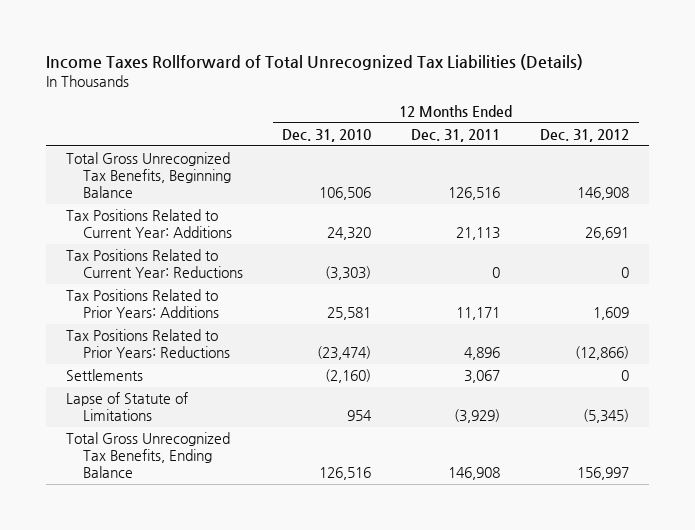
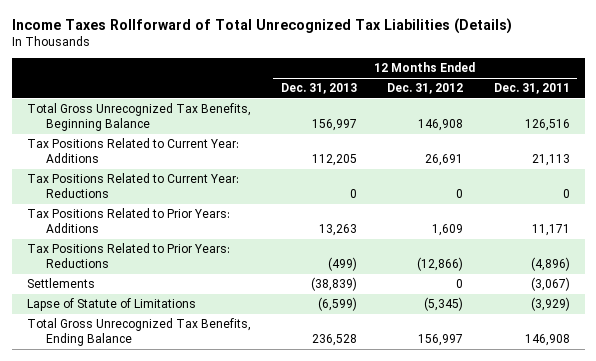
- | 12 Months Ended Dec. 31, 2010 | 12 Months Ended Dec. 31, 2011 | 12 Months Ended Dec. 31, 2012
+ | 12 Months Ended Dec. 31, 2013 | 12 Months Ended Dec. 31, 2012 | 12 Months Ended Dec. 31, 2011
- Tax Positions Related to Prior Years: Reductions | (23,474) | 4,896 | (12,866)
- Settlements | (2,160) | 3,067 | 0
+ Tax Positions Related to Prior Years: Reductions | (499) | (12,866) | (4,896)
+ Settlements | (38,839) | 0 | (3,067)

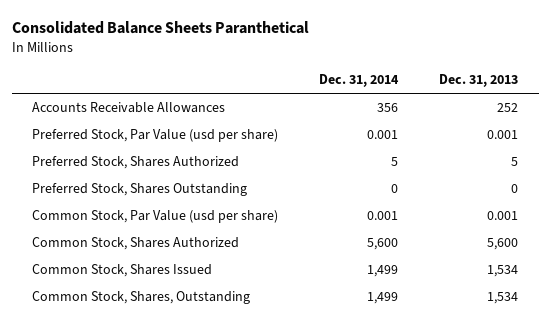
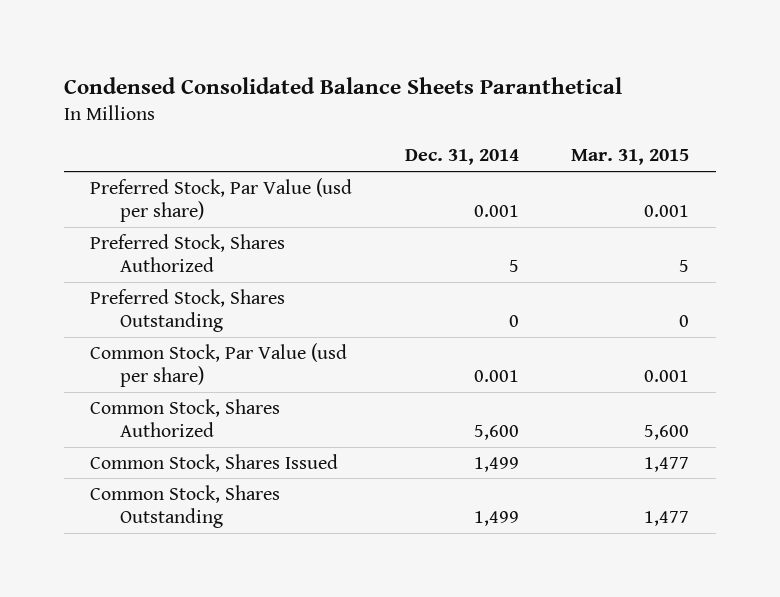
- Consolidated Balance Sheets Paranthetical
+ Condensed Consolidated Balance Sheets Paranthetical
- | Dec. 31, 2014 | Dec. 31, 2013
+ | Dec. 31, 2014 | Mar. 31, 2015
- Accounts Receivable Allowances | 356 | 252
- Common Stock, Shares, Outstanding | 1,499 | 1,534
+ Common Stock, Shares Outstanding | 1,499 | 1,477

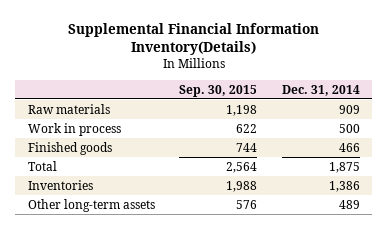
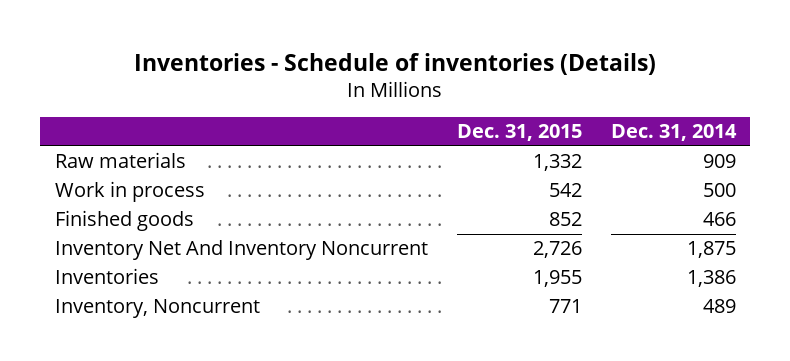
- Supplemental Financial Information Inventory(Details)
+ Inventories - Schedule of inventories (Details)
- | Sep. 30, 2015 | Dec. 31, 2014
+ | Dec. 31, 2015 | Dec. 31, 2014
- Total | 2,564 | 1,875
+ Inventory Net And Inventory Noncurrent | 2,726 | 1,875
- Other long-term assets | 576 | 489
+ Inventory, Noncurrent | 771 | 489

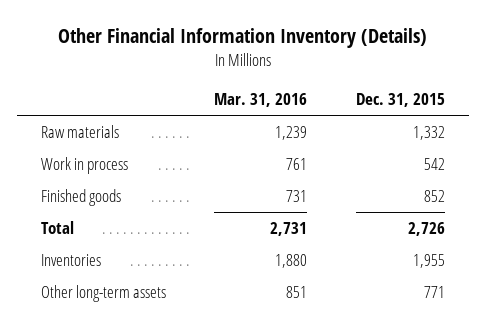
- Inventories - Schedule of inventories (Details)
+ Other Financial Information Inventory (Details)
- | Dec. 31, 2015 | Dec. 31, 2014
+ | Mar. 31, 2016 | Dec. 31, 2015
- Inventory Net And Inventory Noncurrent | 2,726 | 1,875
+ Total | 2,731 | 2,726
- Inventory, Noncurrent | 771 | 489
+ Other long-term assets | 851 | 771

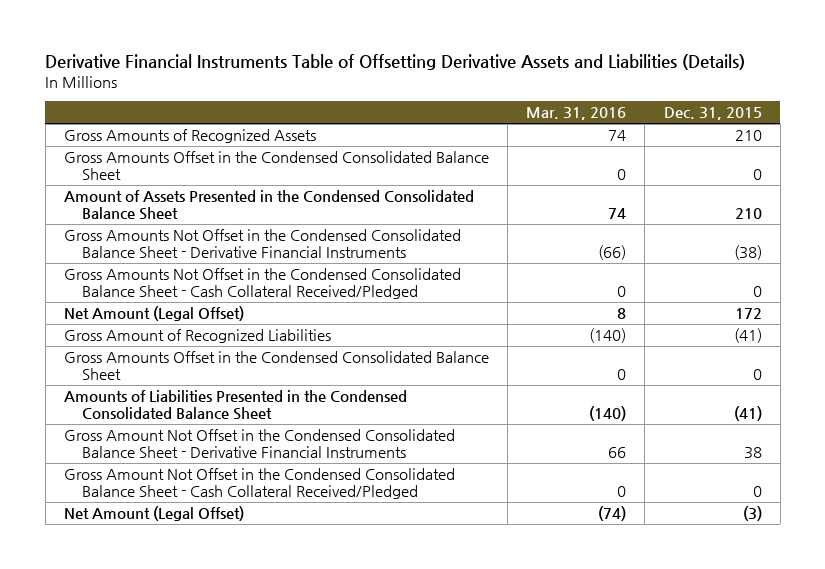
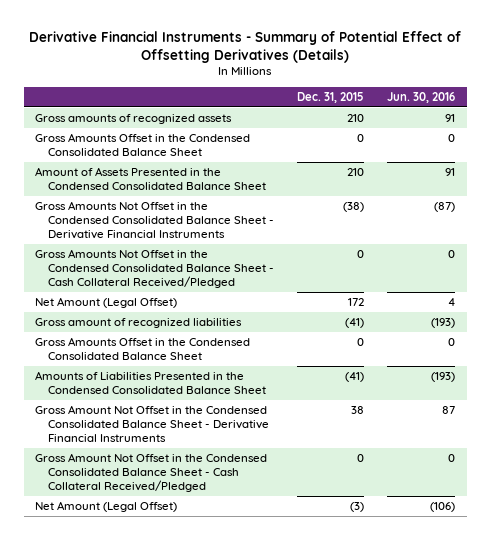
- Derivative Financial Instruments Table of Offsetting Derivative Assets and Liabilities (Details)
+ Derivative Financial Instruments - Summary of Potential Effect of Offsetting Derivatives (Details)
- | Mar. 31, 2016 | Dec. 31, 2015
+ | Dec. 31, 2015 | Jun. 30, 2016
- Gross Amounts of Recognized Assets | 74 | 210
+ Gross amounts of recognized assets | 210 | 91
- Gross Amount of Recognized Liabilities | (140) | (41)
+ Gross amount of recognized liabilities | (41) | (193)

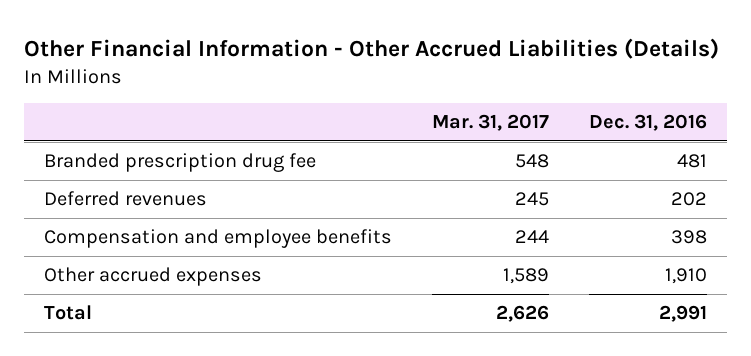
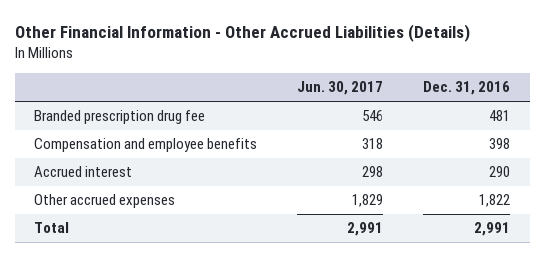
- | Mar. 31, 2017 | Dec. 31, 2016
+ | Jun. 30, 2017 | Dec. 31, 2016
- Deferred revenues | 245 | 202
- Other accrued expenses | 1,589 | 1,910
+ Accrued interest | 298 | 290
+ Other accrued expenses | 1,829 | 1,822

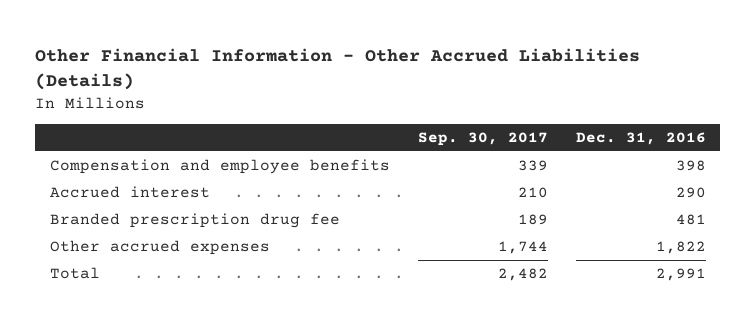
- | Jun. 30, 2017 | Dec. 31, 2016
+ | Sep. 30, 2017 | Dec. 31, 2016
moved down: Branded prescription drug fee | 189 | 481

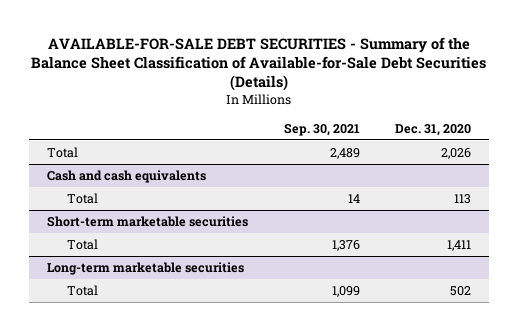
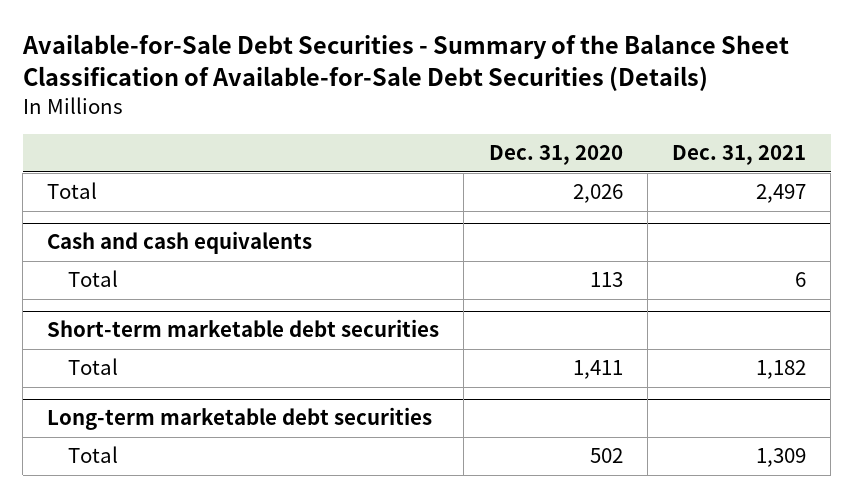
- AVAILABLE-FOR-SALE DEBT SECURITIES - Summary of the Balance Sheet Classification of Available-for-Sale Debt Securities (Details)
+ Available-for-Sale Debt Securities - Summary of the Balance Sheet Classification of Available-for-Sale Debt Securities (Details)
- | Sep. 30, 2021 | Dec. 31, 2020
+ | Dec. 31, 2020 | Dec. 31, 2021
- Short-term marketable securities
+ Short-term marketable debt securities
- Long-term marketable securities
+ Long-term marketable debt securities

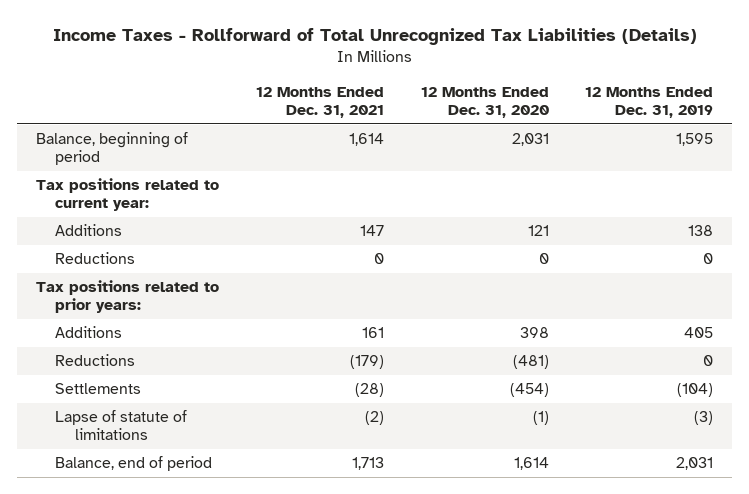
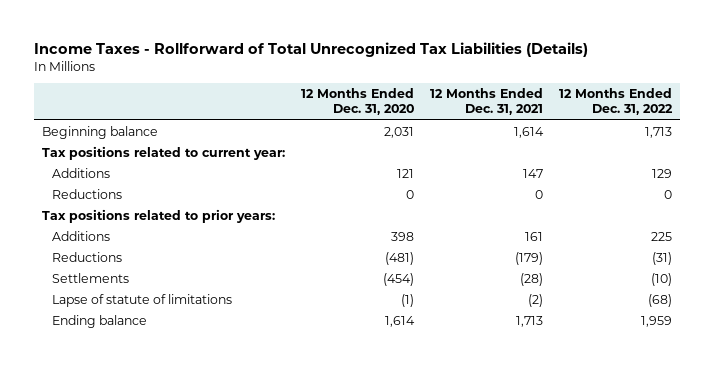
- | 12 Months Ended Dec. 31, 2021 | 12 Months Ended Dec. 31, 2020 | 12 Months Ended Dec. 31, 2019
+ | 12 Months Ended Dec. 31, 2020 | 12 Months Ended Dec. 31, 2021 | 12 Months Ended Dec. 31, 2022
- Balance, beginning of period | 1,614 | 2,031 | 1,595
+ Beginning balance | 2,031 | 1,614 | 1,713
- Balance, end of period | 1,713 | 1,614 | 2,031
+ Ending balance | 1,614 | 1,713 | 1,959

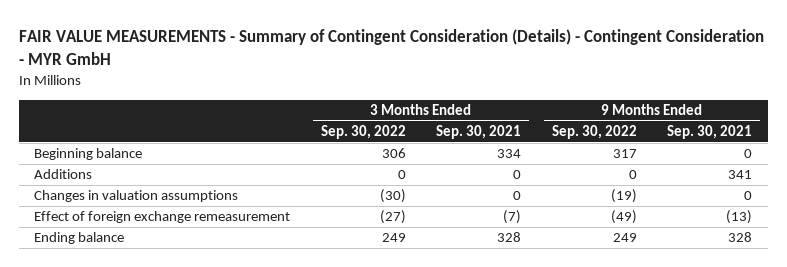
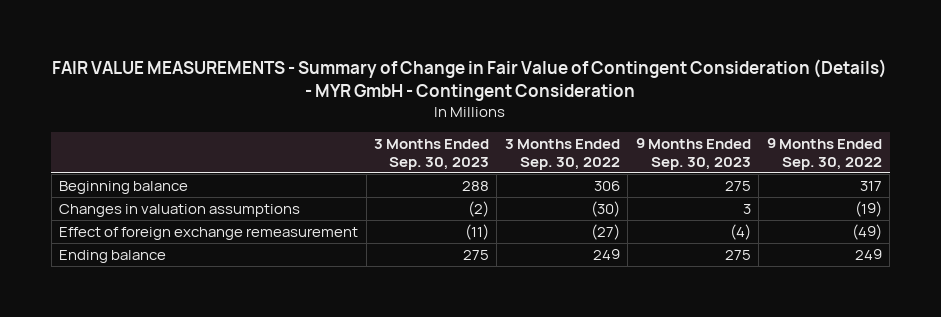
- FAIR VALUE MEASUREMENTS - Summary of Contingent Consideration (Details) - Contingent Consideration - MYR GmbH
+ FAIR VALUE MEASUREMENTS - Summary of Change in Fair Value of Contingent Consideration (Details) - MYR GmbH - Contingent Consideration
- | 3 Months Ended Sep. 30, 2022 | 3 Months Ended Sep. 30, 2021 | 9 Months Ended Sep. 30, 2022 | 9 Months Ended Sep. 30, 2021
+ | 3 Months Ended Sep. 30, 2023 | 3 Months Ended Sep. 30, 2022 | 9 Months Ended Sep. 30, 2023 | 9 Months Ended Sep. 30, 2022
- Additions | 0 | 0 | 0 | 341

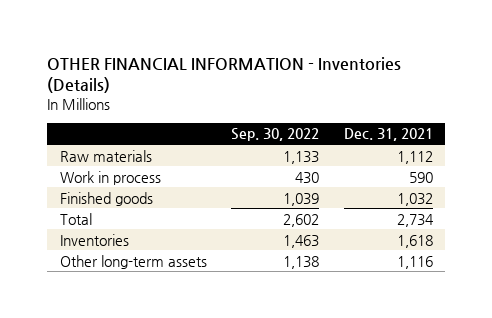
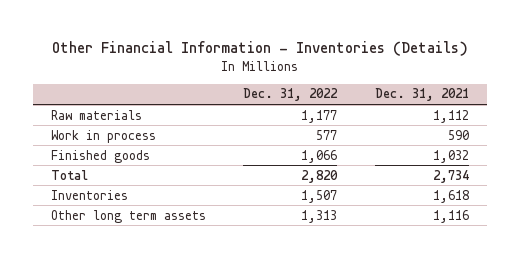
- OTHER FINANCIAL INFORMATION - Inventories (Details)
+ Other Financial Information - Inventories (Details)
- | Sep. 30, 2022 | Dec. 31, 2021
+ | Dec. 31, 2022 | Dec. 31, 2021
- Other long-term assets | 1,138 | 1,116
+ Other long term assets | 1,313 | 1,116

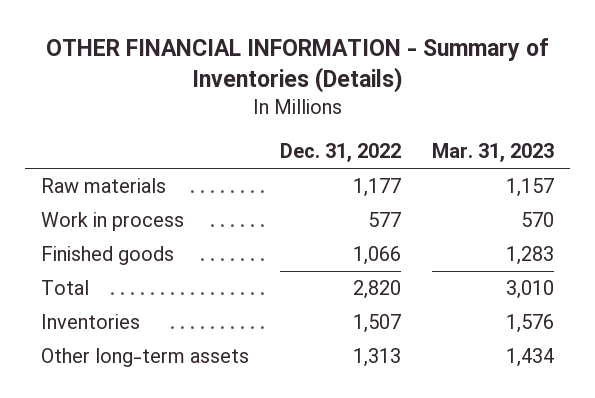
- Other Financial Information - Inventories (Details)
+ OTHER FINANCIAL INFORMATION - Summary of Inventories (Details)
- | Dec. 31, 2022 | Dec. 31, 2021
+ | Dec. 31, 2022 | Mar. 31, 2023
- Other long term assets | 1,313 | 1,116
+ Other long-term assets | 1,313 | 1,434

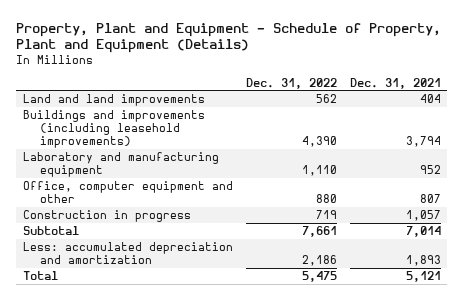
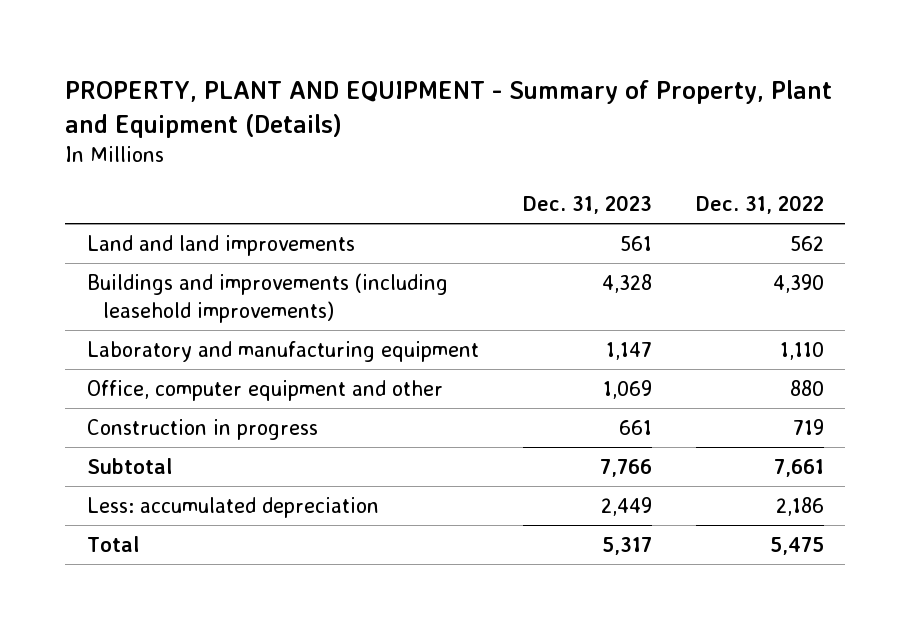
- Property, Plant and Equipment - Schedule of Property, Plant and Equipment (Details)
+ PROPERTY, PLANT AND EQUIPMENT - Summary of Property, Plant and Equipment (Details)
- | Dec. 31, 2022 | Dec. 31, 2021
+ | Dec. 31, 2023 | Dec. 31, 2022
- Less: accumulated depreciation and amortization | 2,186 | 1,893
+ Less: accumulated depreciation | 2,449 | 2,186

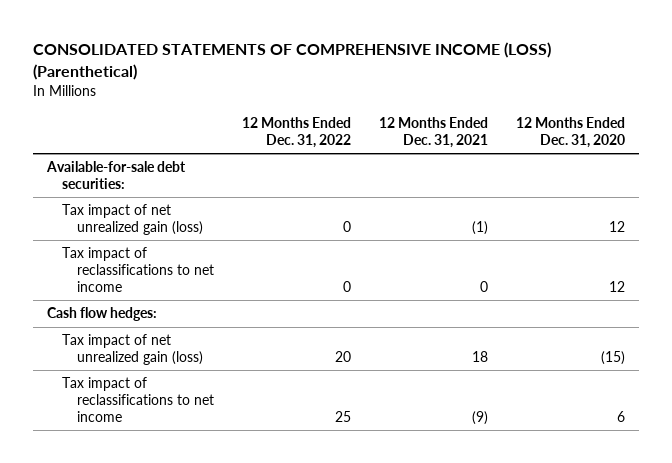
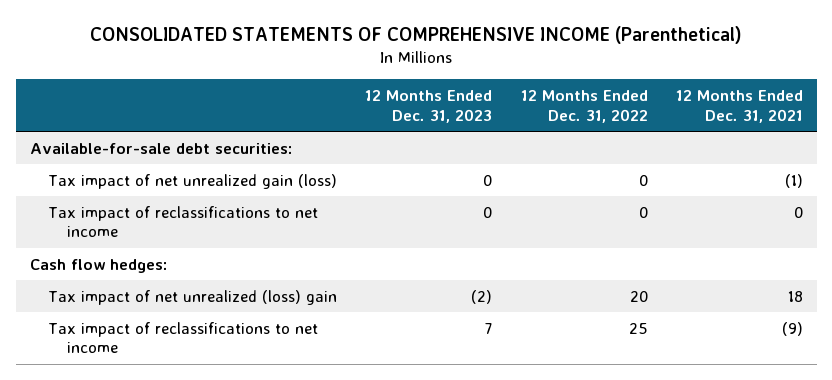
- CONSOLIDATED STATEMENTS OF COMPREHENSIVE INCOME (LOSS) (Parenthetical)
+ CONSOLIDATED STATEMENTS OF COMPREHENSIVE INCOME (Parenthetical)
- | 12 Months Ended Dec. 31, 2022 | 12 Months Ended Dec. 31, 2021 | 12 Months Ended Dec. 31, 2020
+ | 12 Months Ended Dec. 31, 2023 | 12 Months Ended Dec. 31, 2022 | 12 Months Ended Dec. 31, 2021
- Tax impact of net unrealized gain (loss) | 20 | 18 | (15)
+ Tax impact of net unrealized (loss) gain | (2) | 20 | 18

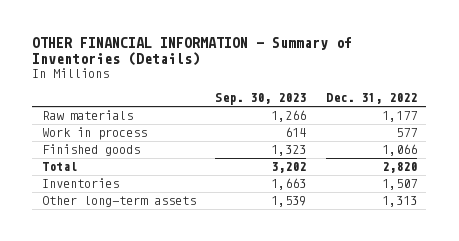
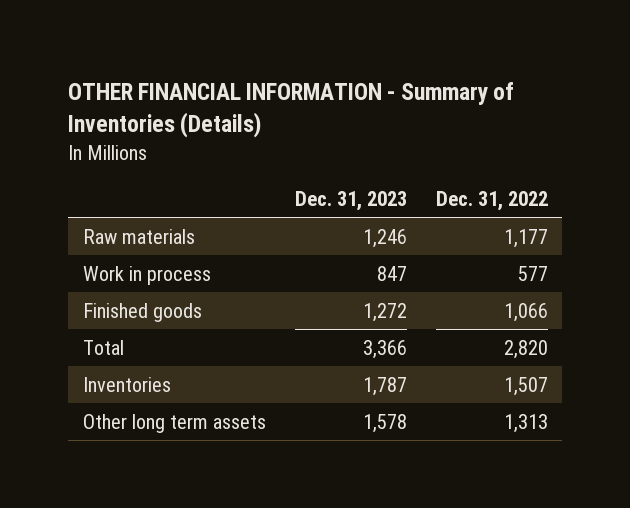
- | Sep. 30, 2023 | Dec. 31, 2022
+ | Dec. 31, 2023 | Dec. 31, 2022
- Other long-term assets | 1,539 | 1,313
+ Other long term assets | 1,578 | 1,313

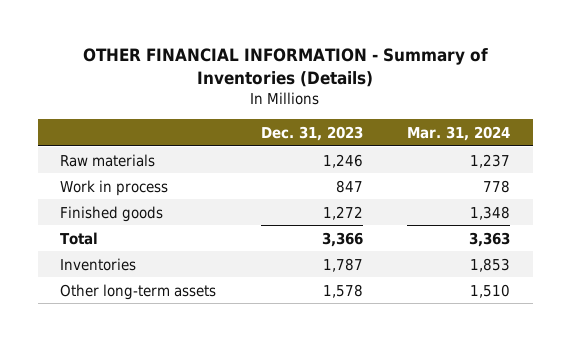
- | Dec. 31, 2023 | Dec. 31, 2022
+ | Dec. 31, 2023 | Mar. 31, 2024
- Other long term assets | 1,578 | 1,313
+ Other long-term assets | 1,578 | 1,510

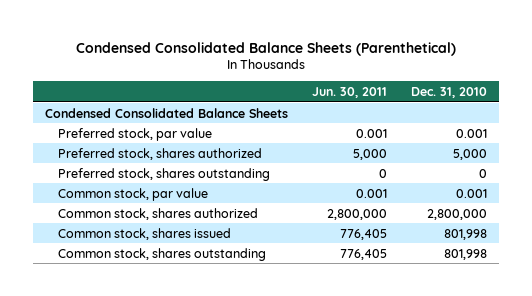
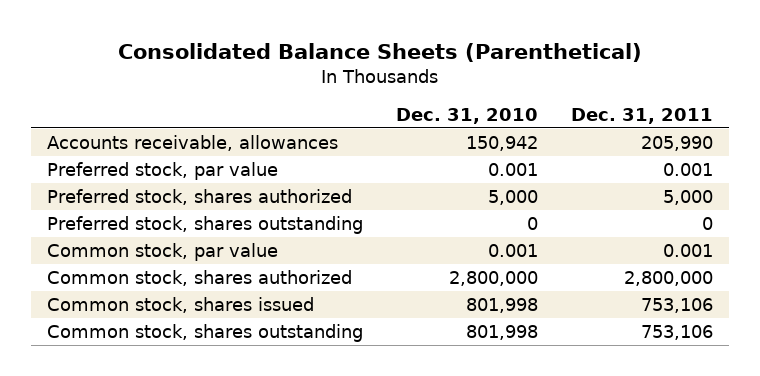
- Condensed Consolidated Balance Sheets (Parenthetical)
+ Consolidated Balance Sheets (Parenthetical)
- | Jun. 30, 2011 | Dec. 31, 2010
+ | Dec. 31, 2010 | Dec. 31, 2011
- Condensed Consolidated Balance Sheets
+ Accounts receivable, allowances | 150,942 | 205,990

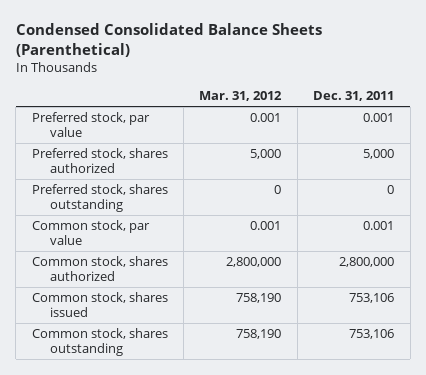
- Consolidated Balance Sheets (Parenthetical)
+ Condensed Consolidated Balance Sheets (Parenthetical)
- | Dec. 31, 2010 | Dec. 31, 2011
+ | Mar. 31, 2012 | Dec. 31, 2011
- Accounts receivable, allowances | 150,942 | 205,990

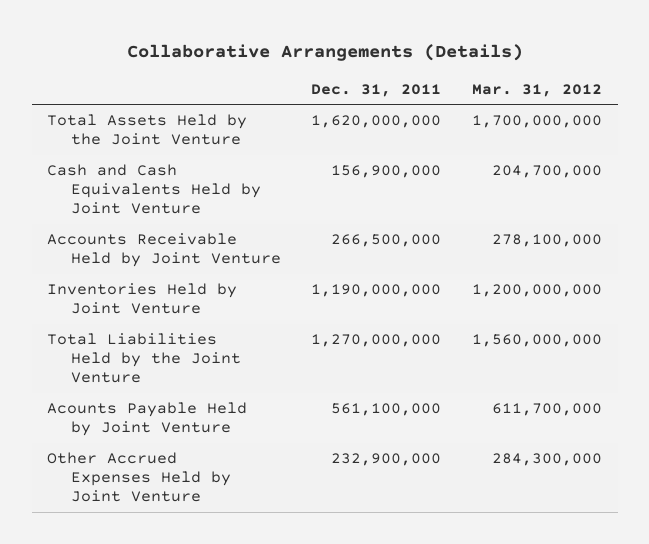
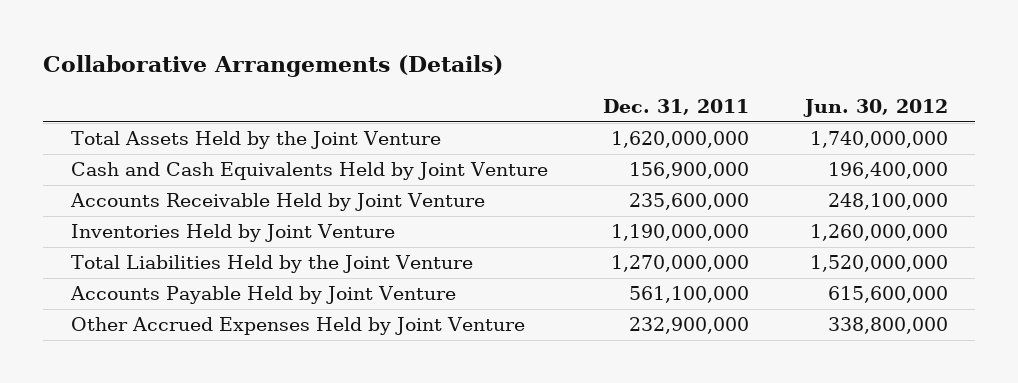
- | Dec. 31, 2011 | Mar. 31, 2012
+ | Dec. 31, 2011 | Jun. 30, 2012
- Accounts Receivable Held by Joint Venture | 266,500,000 | 278,100,000
+ Accounts Receivable Held by Joint Venture | 235,600,000 | 248,100,000
- Acounts Payable Held by Joint Venture | 561,100,000 | 611,700,000
+ Accounts Payable Held by Joint Venture | 561,100,000 | 615,600,000

